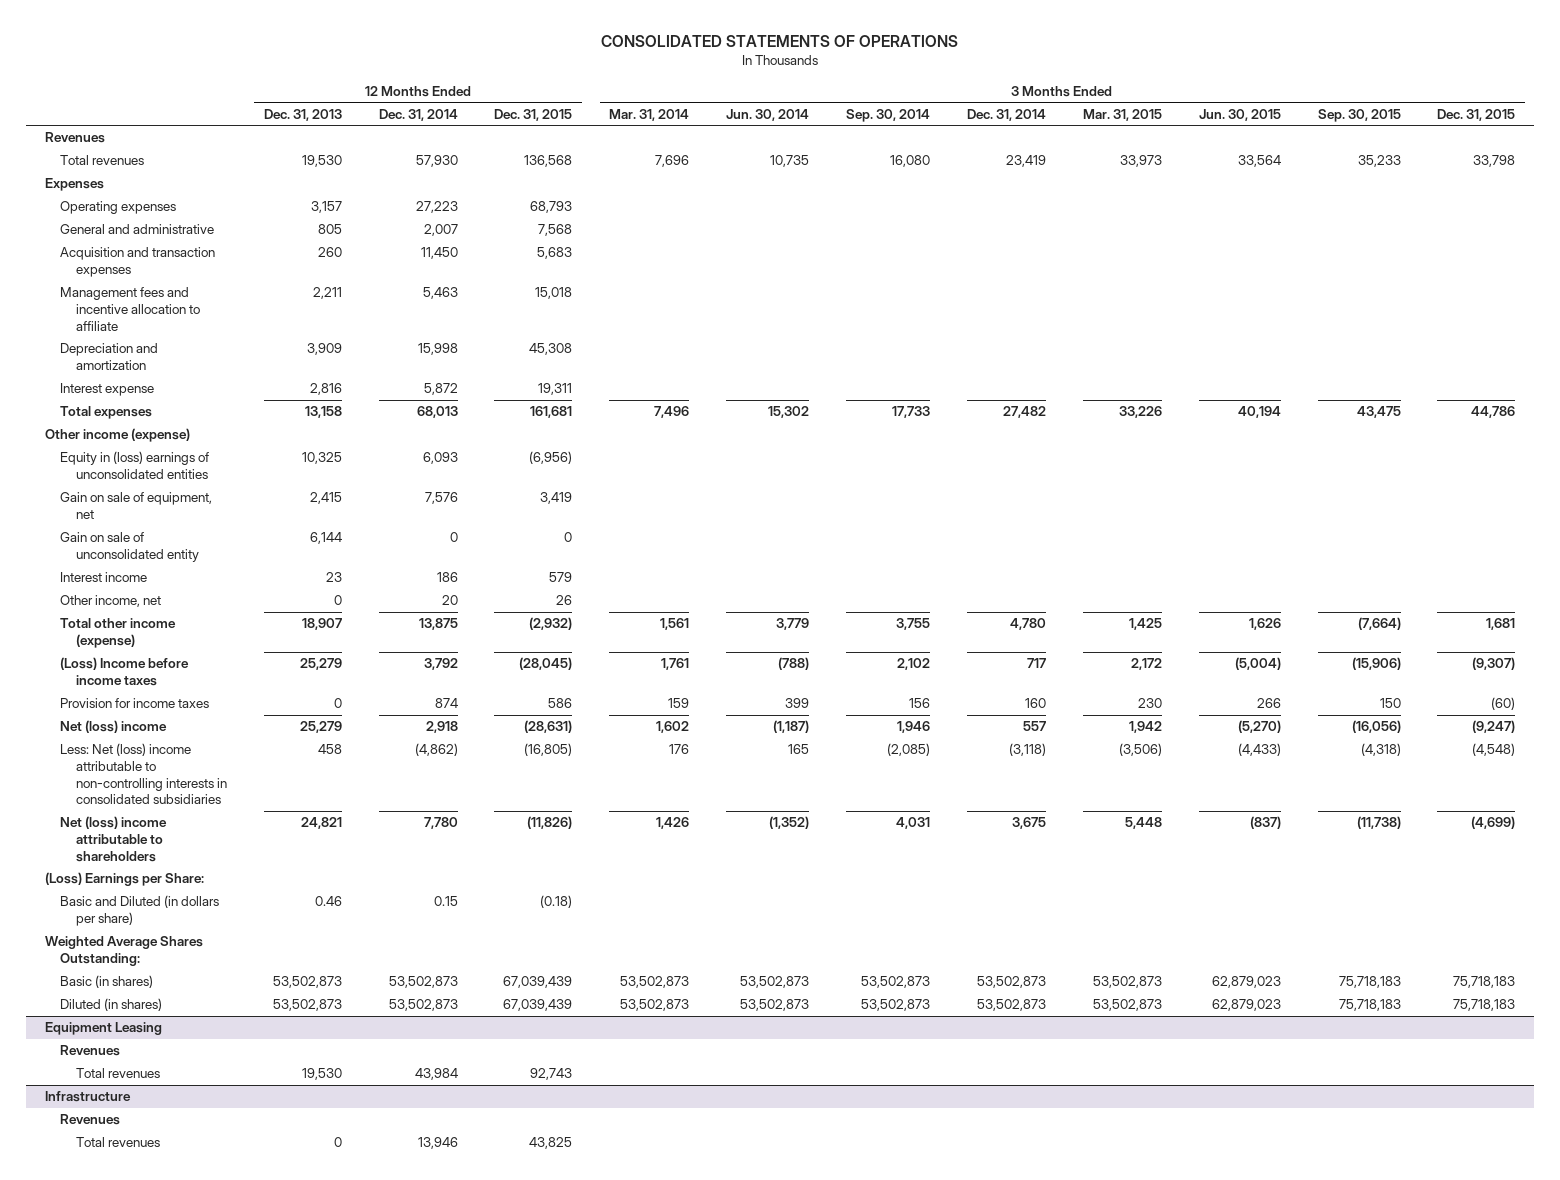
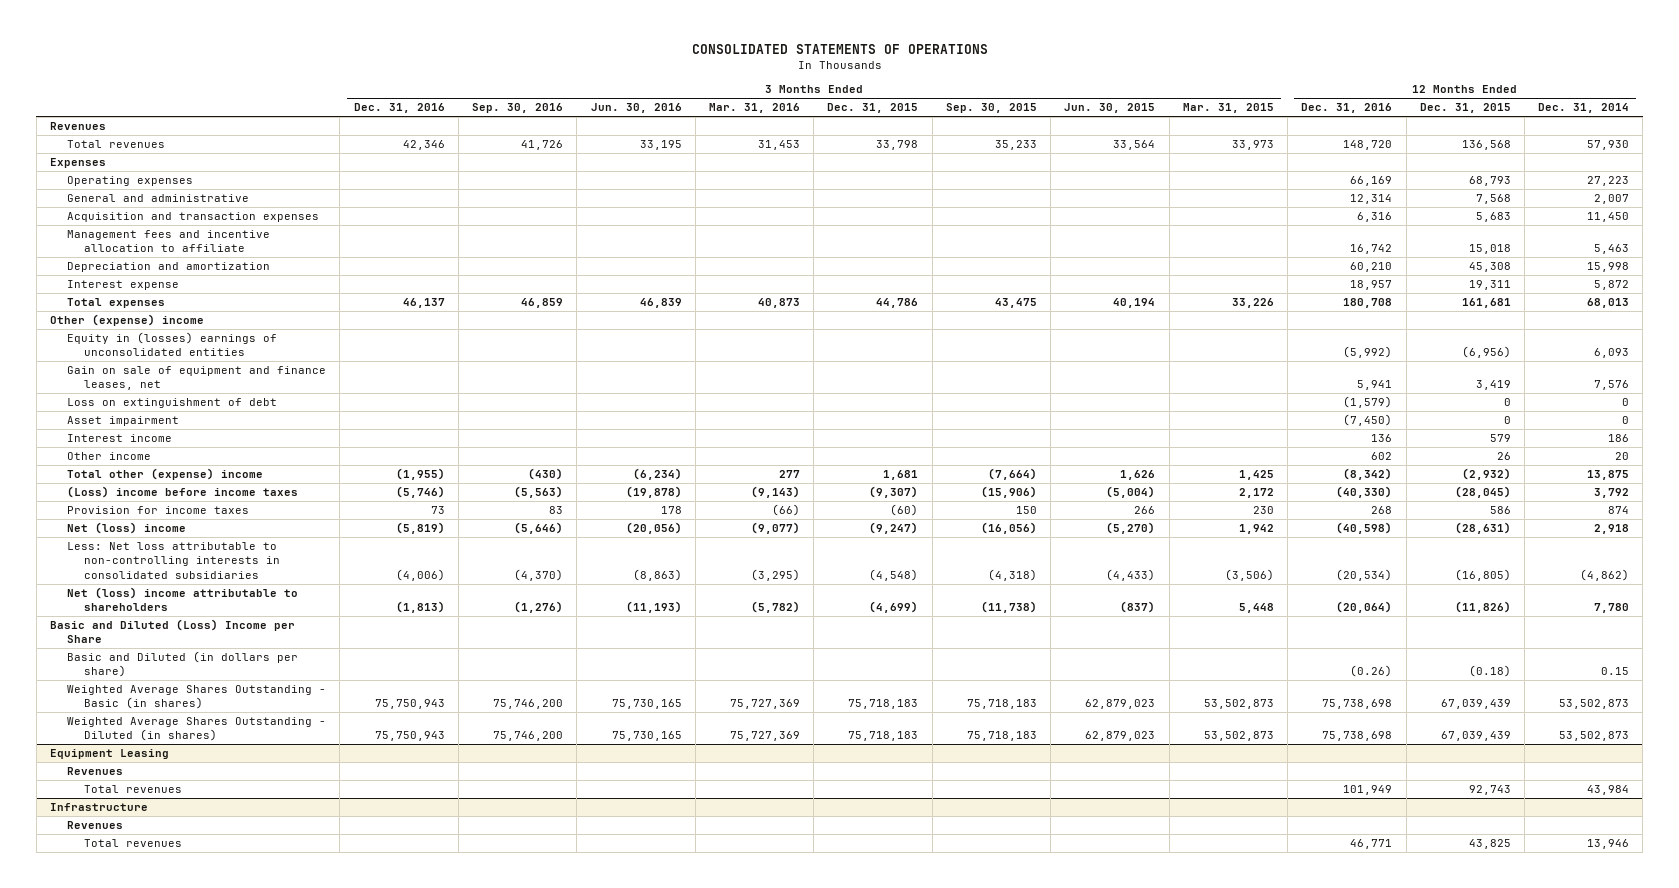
- | 12 Months Ended Dec. 31, 2013 | 12 Months Ended Dec. 31, 2014 | 12 Months Ended Dec. 31, 2015 | 3 Months Ended Mar. 31, 2014 | 3 Months Ended Jun. 30, 2014 | 3 Months Ended Sep. 30, 2014 | 3 Months Ended Dec. 31, 2014 | 3 Months Ended Mar. 31, 2015 | 3 Months Ended Jun. 30, 2015 | 3 Months Ended Sep. 30, 2015 | 3 Months Ended Dec. 31, 2015
+ | 3 Months Ended Dec. 31, 2016 | 3 Months Ended Sep. 30, 2016 | 3 Months Ended Jun. 30, 2016 | 3 Months Ended Mar. 31, 2016 | 3 Months Ended Dec. 31, 2015 | 3 Months Ended Sep. 30, 2015 | 3 Months Ended Jun. 30, 2015 | 3 Months Ended Mar. 31, 2015 | 12 Months Ended Dec. 31, 2016 | 12 Months Ended Dec. 31, 2015 | 12 Months Ended Dec. 31, 2014
- Other income (expense)
- Equity in (loss) earnings of unconsolidated entities | 10,325 | 6,093 | (6,956) | | | | | | | |
- Gain on sale of equipment, net | 2,415 | 7,576 | 3,419 | | | | | | | |
- Gain on sale of unconsolidated entity | 6,144 | 0 | 0 | | | | | | | |
+ Other (expense) income
+ Equity in (losses) earnings of unconsolidated entities | | | | | | | | | (5,992) | (6,956) | 6,093
+ Gain on sale of equipment and finance leases, net | | | | | | | | | 5,941 | 3,419 | 7,576
+ Loss on extinguishment of debt | | | | | | | | | (1,579) | 0 | 0
+ Asset impairment | | | | | | | | | (7,450) | 0 | 0
- Other income, net | 0 | 20 | 26 | | | | | | | |
- Total other income (expense) | 18,907 | 13,875 | (2,932) | 1,561 | 3,779 | 3,755 | 4,780 | 1,425 | 1,626 | (7,664) | 1,681
- (Loss) Income before income taxes | 25,279 | 3,792 | (28,045) | 1,761 | (788) | 2,102 | 717 | 2,172 | (5,004) | (15,906) | (9,307)
+ Other income | | | | | | | | | 602 | 26 | 20
+ Total other (expense) income | (1,955) | (430) | (6,234) | 277 | 1,681 | (7,664) | 1,626 | 1,425 | (8,342) | (2,932) | 13,875
+ (Loss) income before income taxes | (5,746) | (5,563) | (19,878) | (9,143) | (9,307) | (15,906) | (5,004) | 2,172 | (40,330) | (28,045) | 3,792
- Less: Net (loss) income attributable to non-controlling interests in consolidated subsidiaries | 458 | (4,862) | (16,805) | 176 | 165 | (2,085) | (3,118) | (3,506) | (4,433) | (4,318) | (4,548)
+ Less: Net loss attributable to non-controlling interests in consolidated subsidiaries | (4,006) | (4,370) | (8,863) | (3,295) | (4,548) | (4,318) | (4,433) | (3,506) | (20,534) | (16,805) | (4,862)
- (Loss) Earnings per Share:
+ Basic and Diluted (Loss) Income per Share
- Weighted Average Shares Outstanding:
- Basic (in shares) | 53,502,873 | 53,502,873 | 67,039,439 | 53,502,873 | 53,502,873 | 53,502,873 | 53,502,873 | 53,502,873 | 62,879,023 | 75,718,183 | 75,718,183
- Diluted (in shares) | 53,502,873 | 53,502,873 | 67,039,439 | 53,502,873 | 53,502,873 | 53,502,873 | 53,502,873 | 53,502,873 | 62,879,023 | 75,718,183 | 75,718,183
+ Weighted Average Shares Outstanding - Basic (in shares) | 75,750,943 | 75,746,200 | 75,730,165 | 75,727,369 | 75,718,183 | 75,718,183 | 62,879,023 | 53,502,873 | 75,738,698 | 67,039,439 | 53,502,873
+ Weighted Average Shares Outstanding - Diluted (in shares) | 75,750,943 | 75,746,200 | 75,730,165 | 75,727,369 | 75,718,183 | 75,718,183 | 62,879,023 | 53,502,873 | 75,738,698 | 67,039,439 | 53,502,873

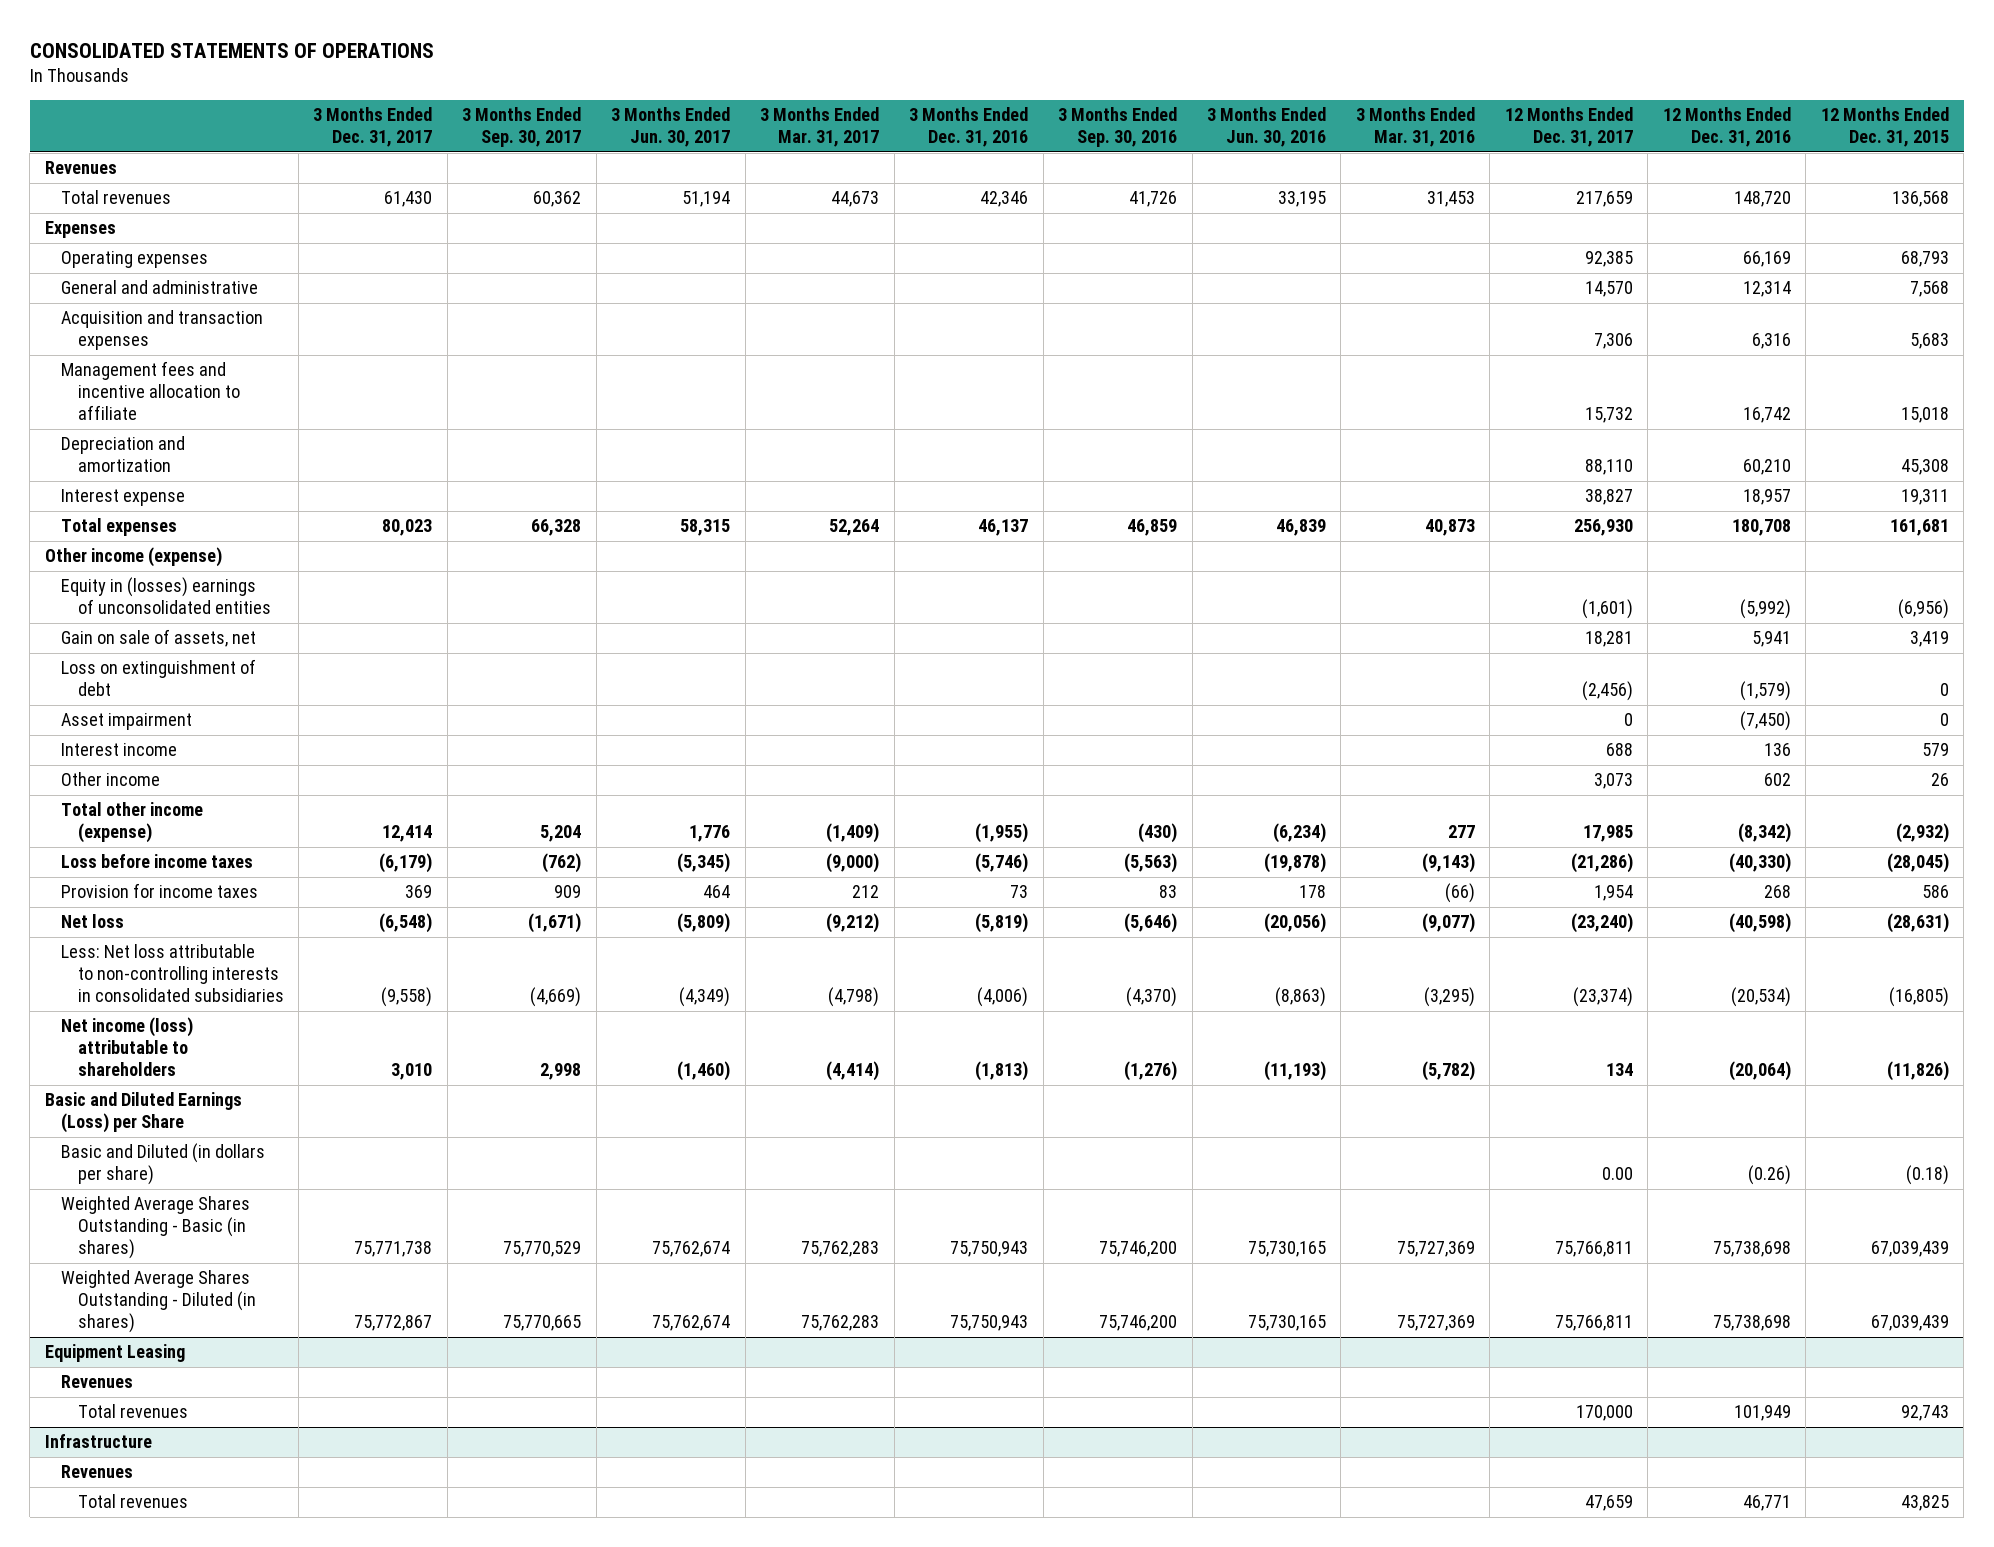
- | 3 Months Ended Dec. 31, 2016 | 3 Months Ended Sep. 30, 2016 | 3 Months Ended Jun. 30, 2016 | 3 Months Ended Mar. 31, 2016 | 3 Months Ended Dec. 31, 2015 | 3 Months Ended Sep. 30, 2015 | 3 Months Ended Jun. 30, 2015 | 3 Months Ended Mar. 31, 2015 | 12 Months Ended Dec. 31, 2016 | 12 Months Ended Dec. 31, 2015 | 12 Months Ended Dec. 31, 2014
+ | 3 Months Ended Dec. 31, 2017 | 3 Months Ended Sep. 30, 2017 | 3 Months Ended Jun. 30, 2017 | 3 Months Ended Mar. 31, 2017 | 3 Months Ended Dec. 31, 2016 | 3 Months Ended Sep. 30, 2016 | 3 Months Ended Jun. 30, 2016 | 3 Months Ended Mar. 31, 2016 | 12 Months Ended Dec. 31, 2017 | 12 Months Ended Dec. 31, 2016 | 12 Months Ended Dec. 31, 2015
- Other (expense) income
+ Other income (expense)
- Gain on sale of equipment and finance leases, net | | | | | | | | | 5,941 | 3,419 | 7,576
+ Gain on sale of assets, net | | | | | | | | | 18,281 | 5,941 | 3,419
- Total other (expense) income | (1,955) | (430) | (6,234) | 277 | 1,681 | (7,664) | 1,626 | 1,425 | (8,342) | (2,932) | 13,875
- (Loss) income before income taxes | (5,746) | (5,563) | (19,878) | (9,143) | (9,307) | (15,906) | (5,004) | 2,172 | (40,330) | (28,045) | 3,792
+ Total other income (expense) | 12,414 | 5,204 | 1,776 | (1,409) | (1,955) | (430) | (6,234) | 277 | 17,985 | (8,342) | (2,932)
+ Loss before income taxes | (6,179) | (762) | (5,345) | (9,000) | (5,746) | (5,563) | (19,878) | (9,143) | (21,286) | (40,330) | (28,045)
- Net (loss) income | (5,819) | (5,646) | (20,056) | (9,077) | (9,247) | (16,056) | (5,270) | 1,942 | (40,598) | (28,631) | 2,918
+ Net loss | (6,548) | (1,671) | (5,809) | (9,212) | (5,819) | (5,646) | (20,056) | (9,077) | (23,240) | (40,598) | (28,631)
- Net (loss) income attributable to shareholders | (1,813) | (1,276) | (11,193) | (5,782) | (4,699) | (11,738) | (837) | 5,448 | (20,064) | (11,826) | 7,780
- Basic and Diluted (Loss) Income per Share
+ Net income (loss) attributable to shareholders | 3,010 | 2,998 | (1,460) | (4,414) | (1,813) | (1,276) | (11,193) | (5,782) | 134 | (20,064) | (11,826)
+ Basic and Diluted Earnings (Loss) per Share

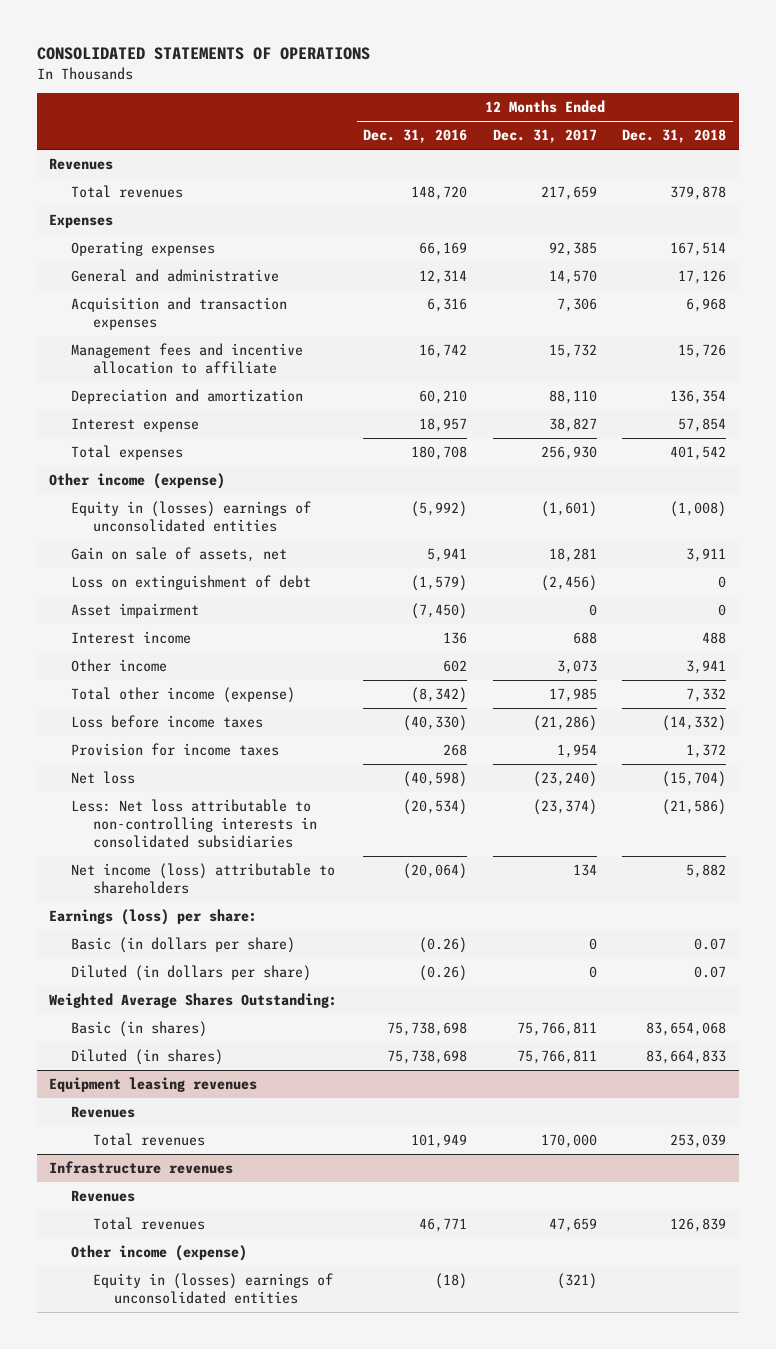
- | 3 Months Ended Dec. 31, 2017 | 3 Months Ended Sep. 30, 2017 | 3 Months Ended Jun. 30, 2017 | 3 Months Ended Mar. 31, 2017 | 3 Months Ended Dec. 31, 2016 | 3 Months Ended Sep. 30, 2016 | 3 Months Ended Jun. 30, 2016 | 3 Months Ended Mar. 31, 2016 | 12 Months Ended Dec. 31, 2017 | 12 Months Ended Dec. 31, 2016 | 12 Months Ended Dec. 31, 2015
+ | 12 Months Ended Dec. 31, 2016 | 12 Months Ended Dec. 31, 2017 | 12 Months Ended Dec. 31, 2018
- Basic and Diluted Earnings (Loss) per Share
- Basic and Diluted (in dollars per share) | | | | | | | | | 0.00 | (0.26) | (0.18)
- Weighted Average Shares Outstanding - Basic (in shares) | 75,771,738 | 75,770,529 | 75,762,674 | 75,762,283 | 75,750,943 | 75,746,200 | 75,730,165 | 75,727,369 | 75,766,811 | 75,738,698 | 67,039,439
- Weighted Average Shares Outstanding - Diluted (in shares) | 75,772,867 | 75,770,665 | 75,762,674 | 75,762,283 | 75,750,943 | 75,746,200 | 75,730,165 | 75,727,369 | 75,766,811 | 75,738,698 | 67,039,439
- Equipment Leasing
+ Earnings (loss) per share:
+ Basic (in dollars per share) | (0.26) | 0 | 0.07
+ Diluted (in dollars per share) | (0.26) | 0 | 0.07
+ Weighted Average Shares Outstanding:
+ Basic (in shares) | 75,738,698 | 75,766,811 | 83,654,068
+ Diluted (in shares) | 75,738,698 | 75,766,811 | 83,664,833
+ Equipment leasing revenues
- Infrastructure
+ Infrastructure revenues
+ Other income (expense)
+ Equity in (losses) earnings of unconsolidated entities | (18) | (321) |

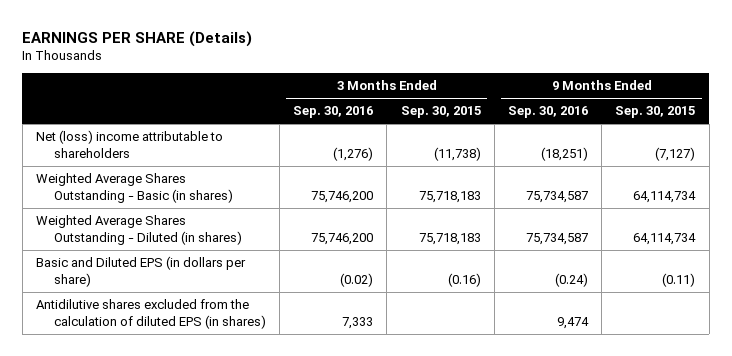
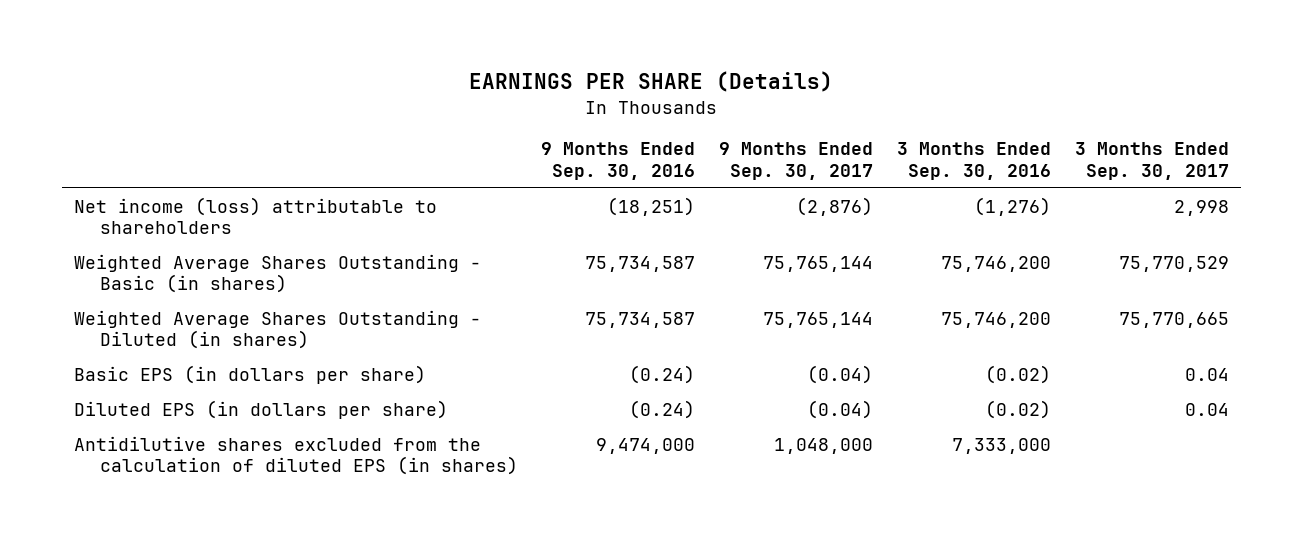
- | 3 Months Ended Sep. 30, 2016 | 3 Months Ended Sep. 30, 2015 | 9 Months Ended Sep. 30, 2016 | 9 Months Ended Sep. 30, 2015
+ | 9 Months Ended Sep. 30, 2016 | 9 Months Ended Sep. 30, 2017 | 3 Months Ended Sep. 30, 2016 | 3 Months Ended Sep. 30, 2017
- Net (loss) income attributable to shareholders | (1,276) | (11,738) | (18,251) | (7,127)
+ Net income (loss) attributable to shareholders | (18,251) | (2,876) | (1,276) | 2,998
- Basic and Diluted EPS (in dollars per share) | (0.02) | (0.16) | (0.24) | (0.11)
- Antidilutive shares excluded from the calculation of diluted EPS (in shares) | 7,333 | | 9,474 |
+ Basic EPS (in dollars per share) | (0.24) | (0.04) | (0.02) | 0.04
+ Diluted EPS (in dollars per share) | (0.24) | (0.04) | (0.02) | 0.04
+ Antidilutive shares excluded from the calculation of diluted EPS (in shares) | 9,474,000 | 1,048,000 | 7,333,000 |

